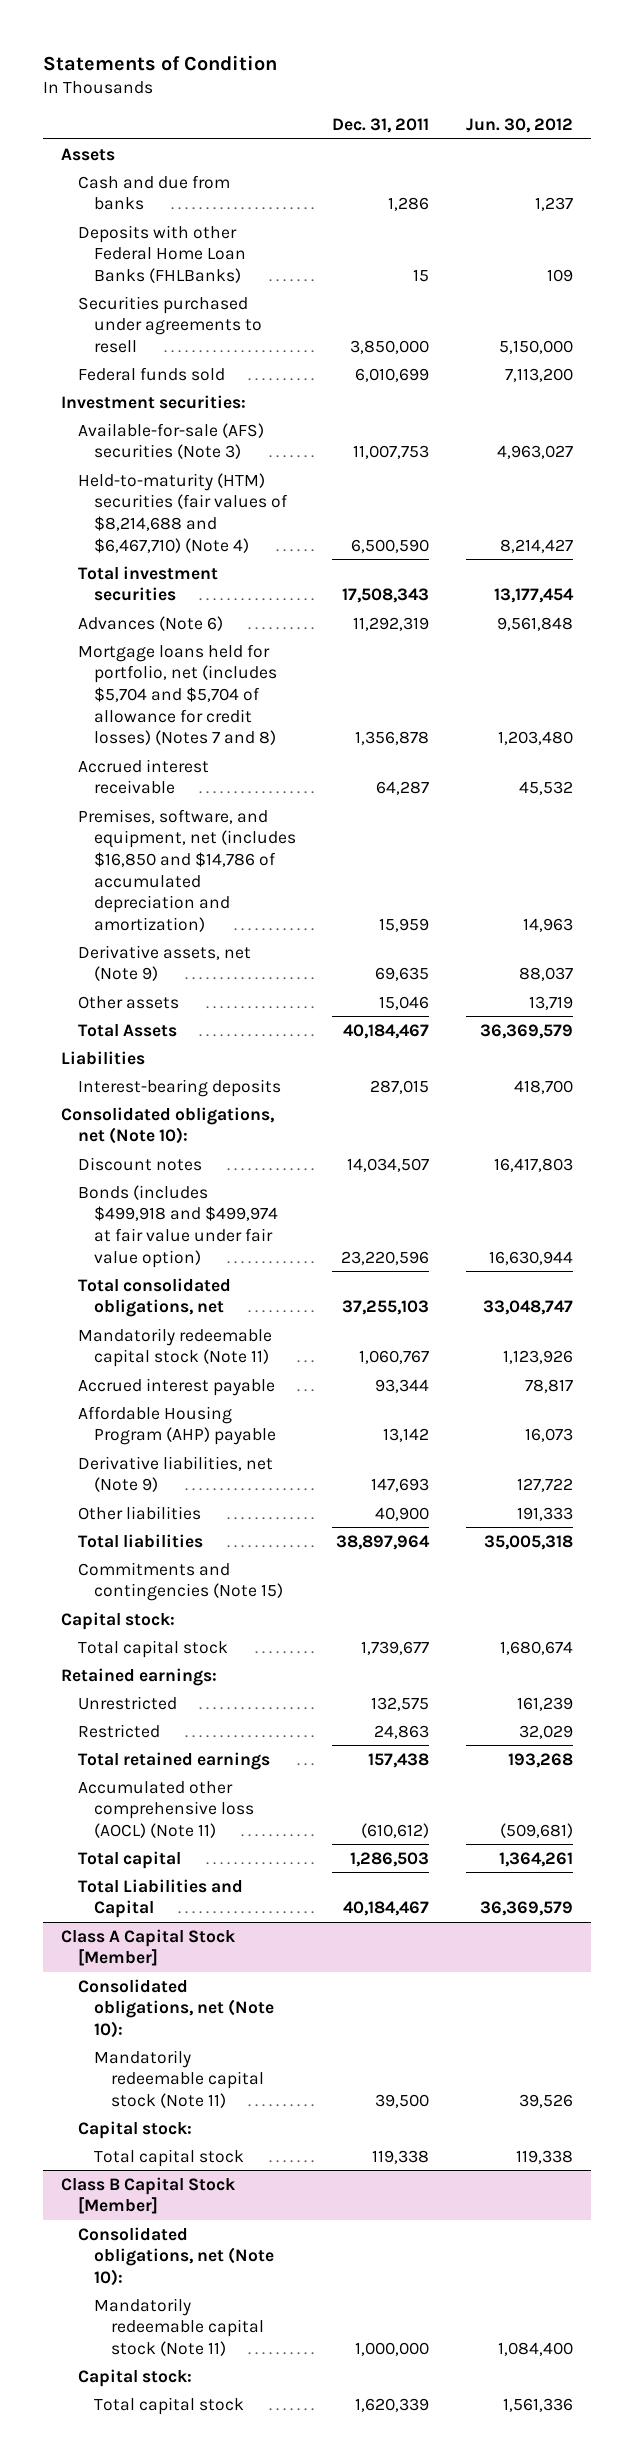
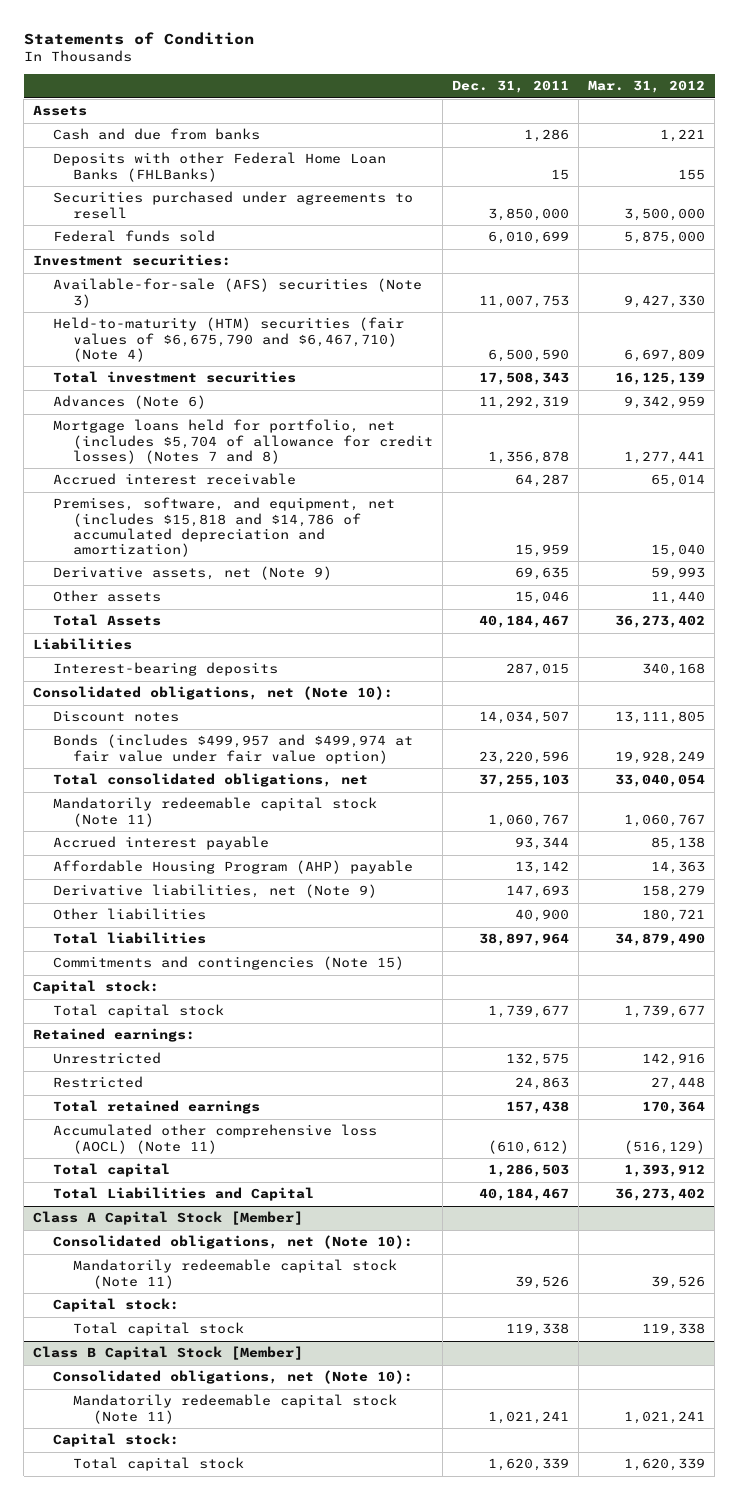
- | Dec. 31, 2011 | Jun. 30, 2012
+ | Dec. 31, 2011 | Mar. 31, 2012
- Held-to-maturity (HTM) securities (fair values of $8,214,688 and $6,467,710) (Note 4) | 6,500,590 | 8,214,427
+ Held-to-maturity (HTM) securities (fair values of $6,675,790 and $6,467,710) (Note 4) | 6,500,590 | 6,697,809
- Mortgage loans held for portfolio, net (includes $5,704 and $5,704 of allowance for credit losses) (Notes 7 and 8) | 1,356,878 | 1,203,480
+ Mortgage loans held for portfolio, net (includes $5,704 of allowance for credit losses) (Notes 7 and 8) | 1,356,878 | 1,277,441
- Premises, software, and equipment, net (includes $16,850 and $14,786 of accumulated depreciation and amortization) | 15,959 | 14,963
+ Premises, software, and equipment, net (includes $15,818 and $14,786 of accumulated depreciation and amortization) | 15,959 | 15,040
- Bonds (includes $499,918 and $499,974 at fair value under fair value option) | 23,220,596 | 16,630,944
+ Bonds (includes $499,957 and $499,974 at fair value under fair value option) | 23,220,596 | 19,928,249
@ Class A Capital Stock [Member]
- Mandatorily redeemable capital stock (Note 11) | 39,500 | 39,526
+ Mandatorily redeemable capital stock (Note 11) | 39,526 | 39,526
@ Class B Capital Stock [Member]
- Mandatorily redeemable capital stock (Note 11) | 1,000,000 | 1,084,400
+ Mandatorily redeemable capital stock (Note 11) | 1,021,241 | 1,021,241

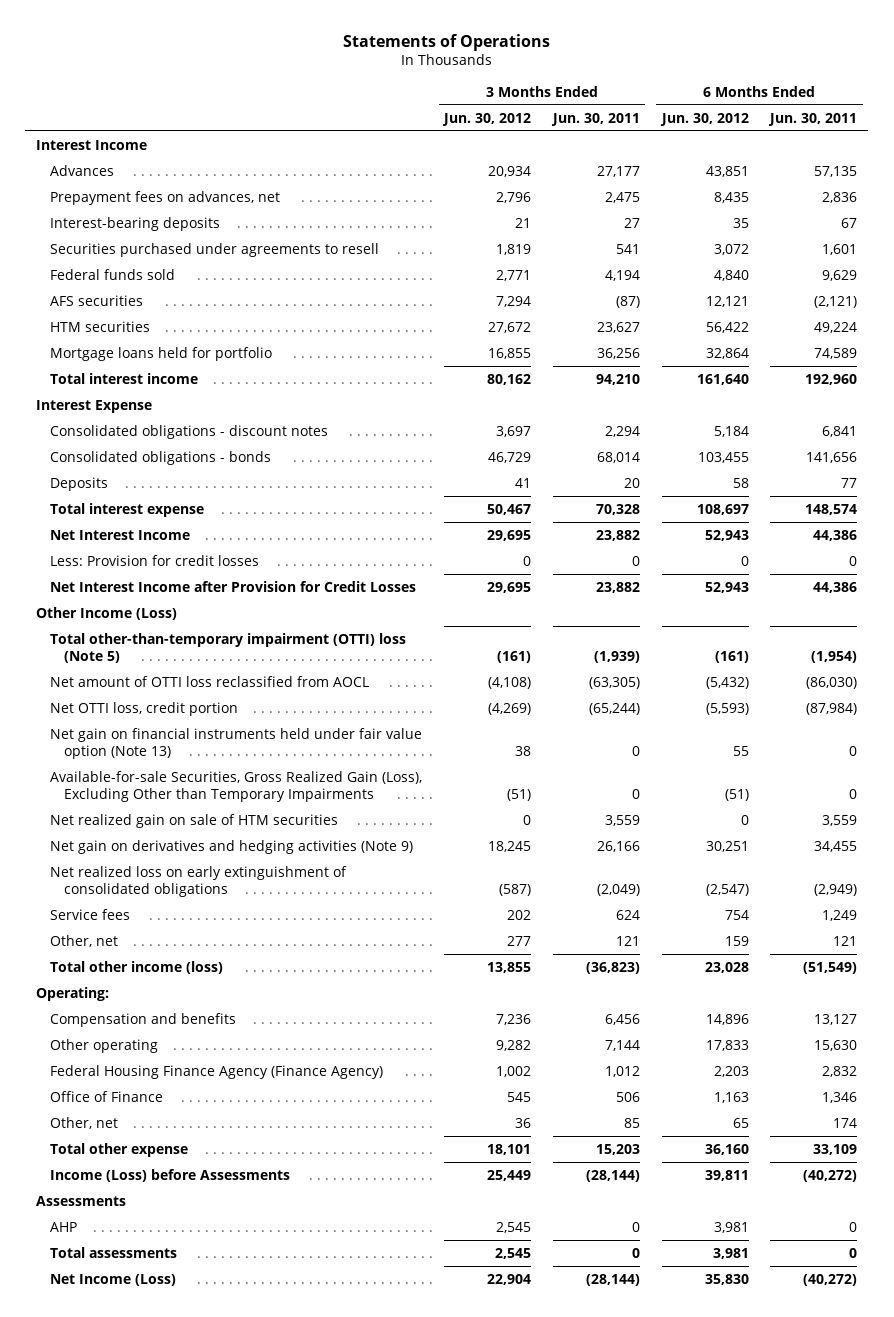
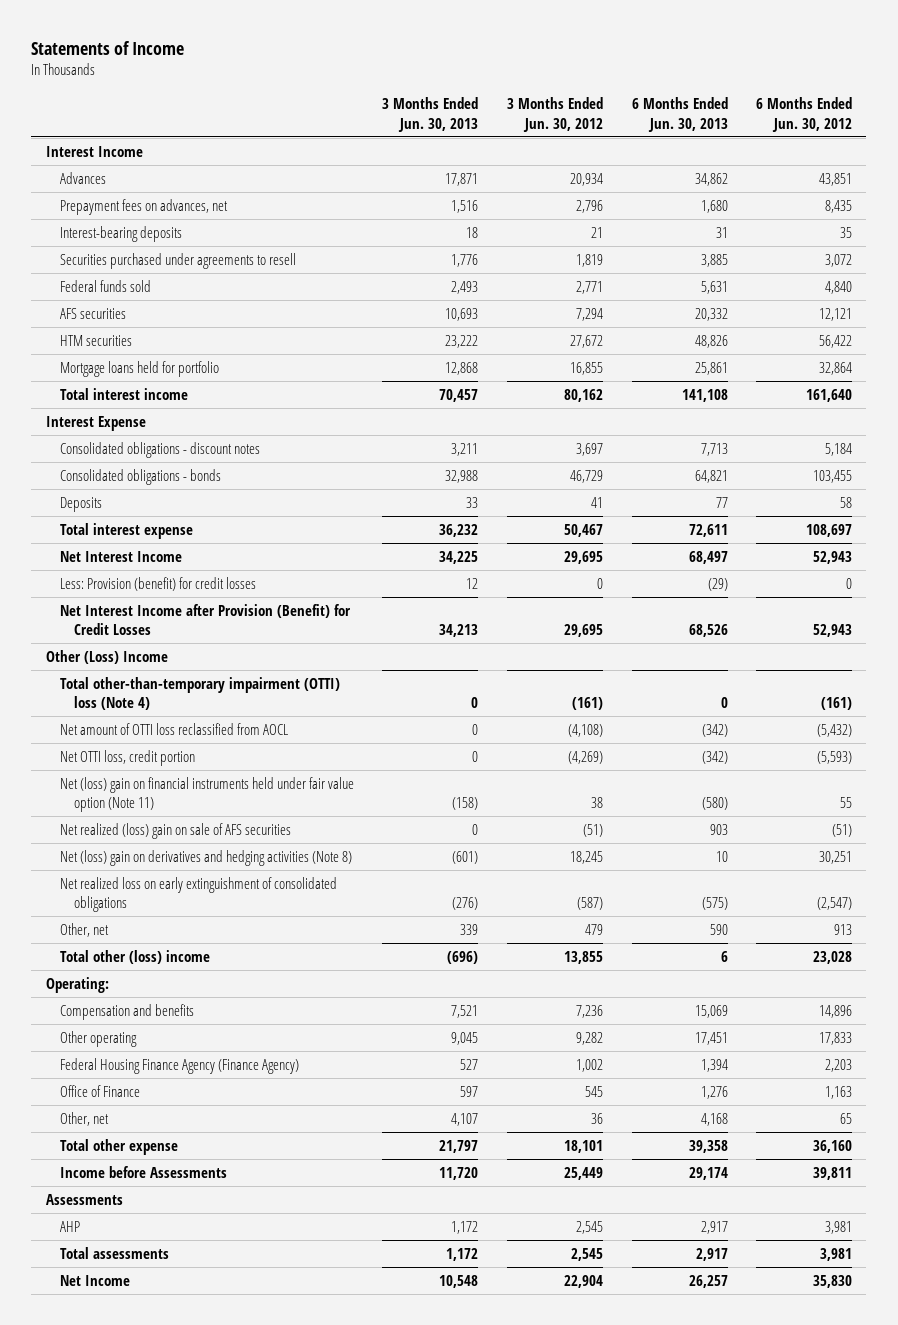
- Statements of Operations
+ Statements of Income
- | 3 Months Ended Jun. 30, 2012 | 3 Months Ended Jun. 30, 2011 | 6 Months Ended Jun. 30, 2012 | 6 Months Ended Jun. 30, 2011
+ | 3 Months Ended Jun. 30, 2013 | 3 Months Ended Jun. 30, 2012 | 6 Months Ended Jun. 30, 2013 | 6 Months Ended Jun. 30, 2012
- Less: Provision for credit losses | 0 | 0 | 0 | 0
- Net Interest Income after Provision for Credit Losses | 29,695 | 23,882 | 52,943 | 44,386
- Other Income (Loss)
- Total other-than-temporary impairment (OTTI) loss (Note 5) | (161) | (1,939) | (161) | (1,954)
+ Less: Provision (benefit) for credit losses | 12 | 0 | (29) | 0
+ Net Interest Income after Provision (Benefit) for Credit Losses | 34,213 | 29,695 | 68,526 | 52,943
+ Other (Loss) Income
+ Total other-than-temporary impairment (OTTI) loss (Note 4) | 0 | (161) | 0 | (161)
- Net gain on financial instruments held under fair value option (Note 13) | 38 | 0 | 55 | 0
- Available-for-sale Securities, Gross Realized Gain (Loss), Excluding Other than Temporary Impairments | (51) | 0 | (51) | 0
- Net realized gain on sale of HTM securities | 0 | 3,559 | 0 | 3,559
- Net gain on derivatives and hedging activities (Note 9) | 18,245 | 26,166 | 30,251 | 34,455
+ Net (loss) gain on financial instruments held under fair value option (Note 11) | (158) | 38 | (580) | 55
+ Net realized (loss) gain on sale of AFS securities | 0 | (51) | 903 | (51)
+ Net (loss) gain on derivatives and hedging activities (Note 8) | (601) | 18,245 | 10 | 30,251
- Service fees | 202 | 624 | 754 | 1,249
- Other, net | 277 | 121 | 159 | 121
- Total other income (loss) | 13,855 | (36,823) | 23,028 | (51,549)
+ Other, net | 339 | 479 | 590 | 913
+ Total other (loss) income | (696) | 13,855 | 6 | 23,028
- Income (Loss) before Assessments | 25,449 | (28,144) | 39,811 | (40,272)
+ Income before Assessments | 11,720 | 25,449 | 29,174 | 39,811
- Net Income (Loss) | 22,904 | (28,144) | 35,830 | (40,272)
+ Net Income | 10,548 | 22,904 | 26,257 | 35,830

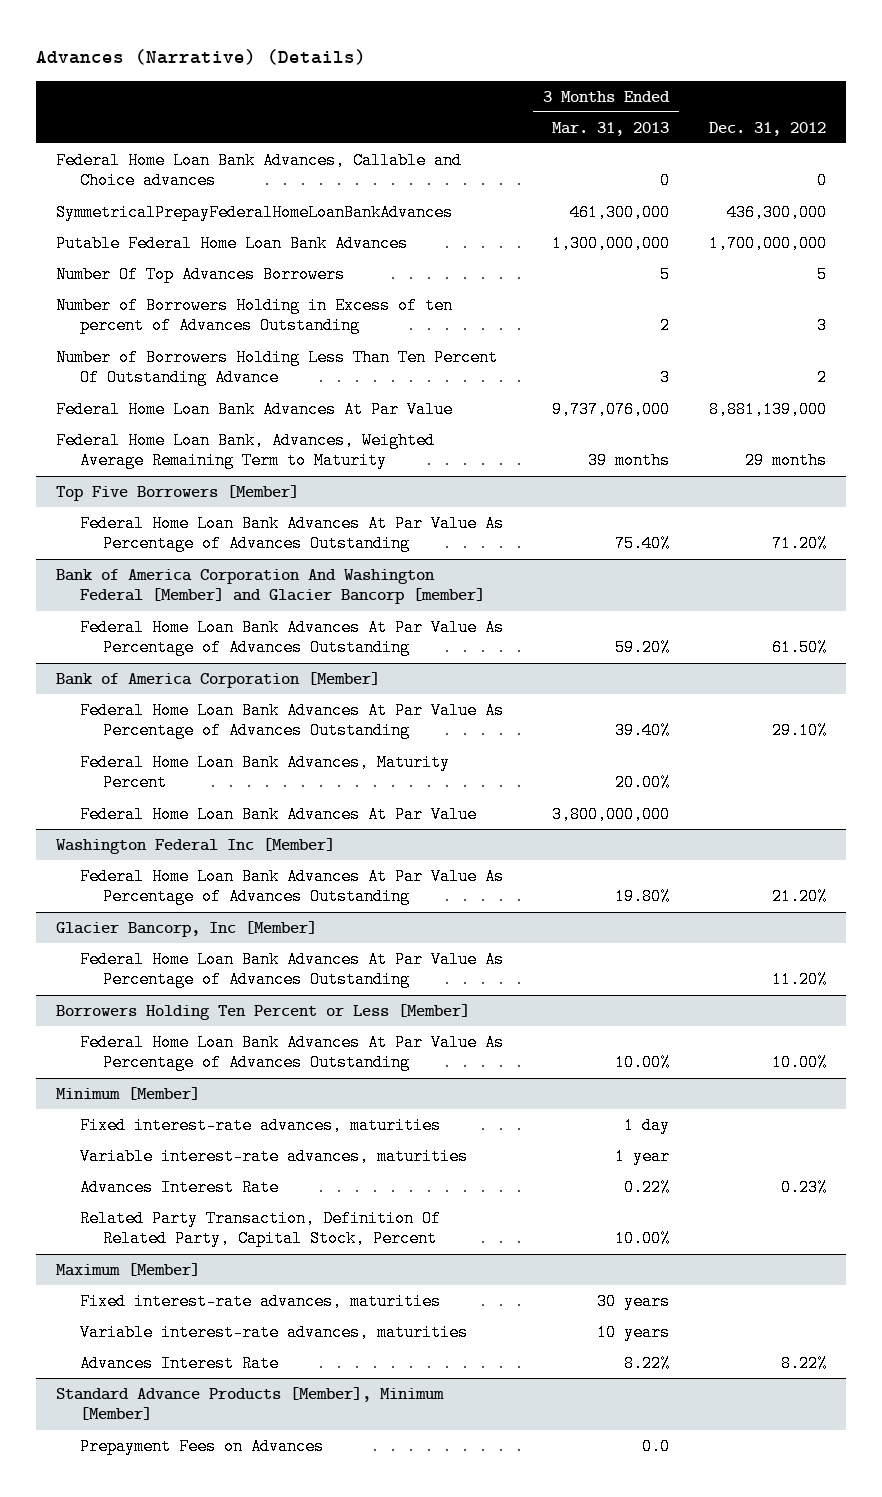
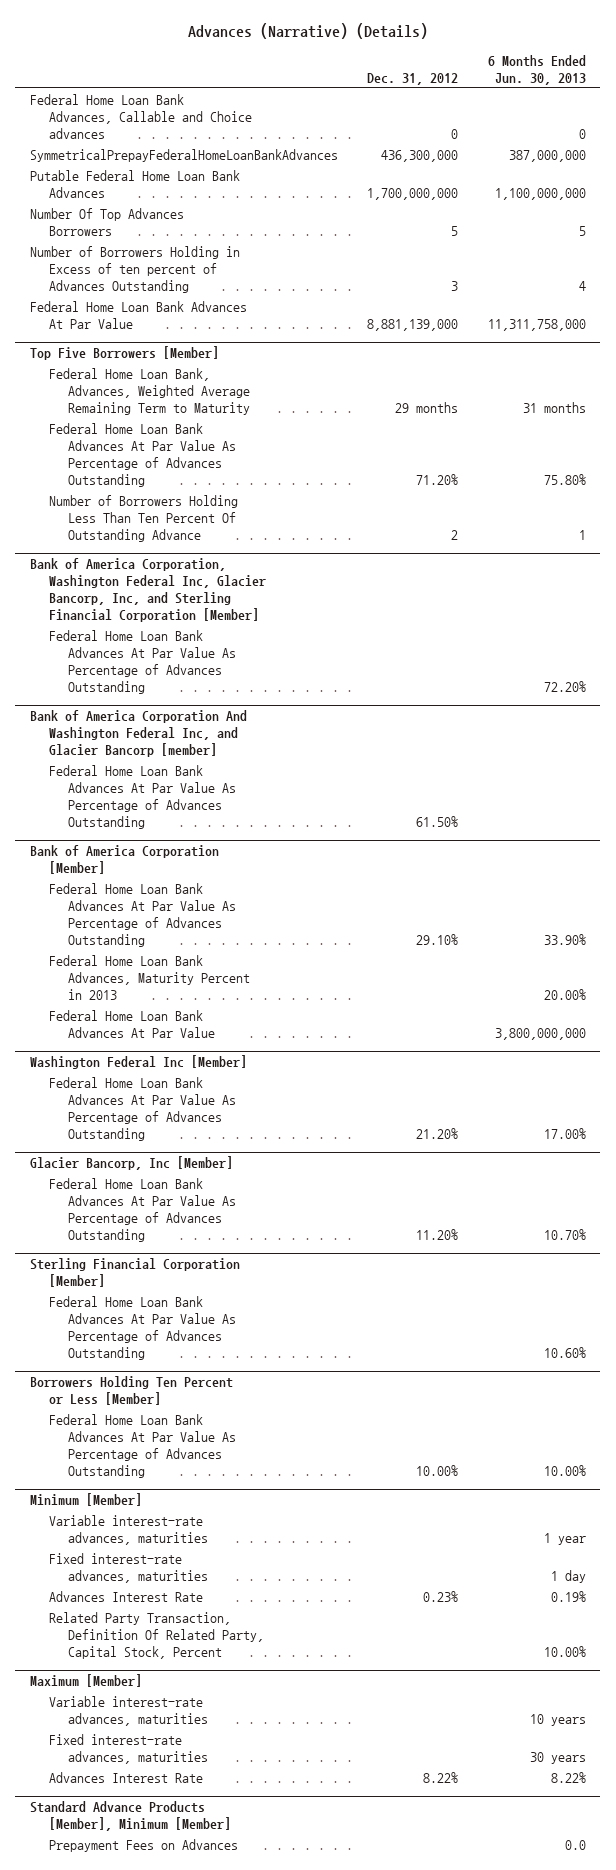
- | 3 Months Ended Mar. 31, 2013 | Dec. 31, 2012
+ | Dec. 31, 2012 | 6 Months Ended Jun. 30, 2013
- Number of Borrowers Holding Less Than Ten Percent Of Outstanding Advance | 3 | 2
- Federal Home Loan Bank, Advances, Weighted Average Remaining Term to Maturity | 39 months | 29 months
@ Top Five Borrowers [Member]
+ Federal Home Loan Bank, Advances, Weighted Average Remaining Term to Maturity | 29 months | 31 months
- Bank of America Corporation And Washington Federal [Member] and Glacier Bancorp [member]
@ Top Five Borrowers [Member]
+ Number of Borrowers Holding Less Than Ten Percent Of Outstanding Advance | 2 | 1
+ Bank of America Corporation, Washington Federal Inc, Glacier Bancorp, Inc, and Sterling Financial Corporation [Member]
+ Federal Home Loan Bank Advances At Par Value As Percentage of Advances Outstanding | | 72.20%
+ Bank of America Corporation And Washington Federal Inc, and Glacier Bancorp [member]
@ Bank of America Corporation [Member]
- Federal Home Loan Bank Advances, Maturity Percent | 20.00% |
+ Federal Home Loan Bank Advances, Maturity Percent in 2013 | | 20.00%
+ Sterling Financial Corporation [Member]
+ Federal Home Loan Bank Advances At Par Value As Percentage of Advances Outstanding | | 10.60%
@ Minimum [Member]
moved down: Fixed interest-rate advances, maturities | | 1 day
@ Maximum [Member]
moved down: Fixed interest-rate advances, maturities | | 30 years

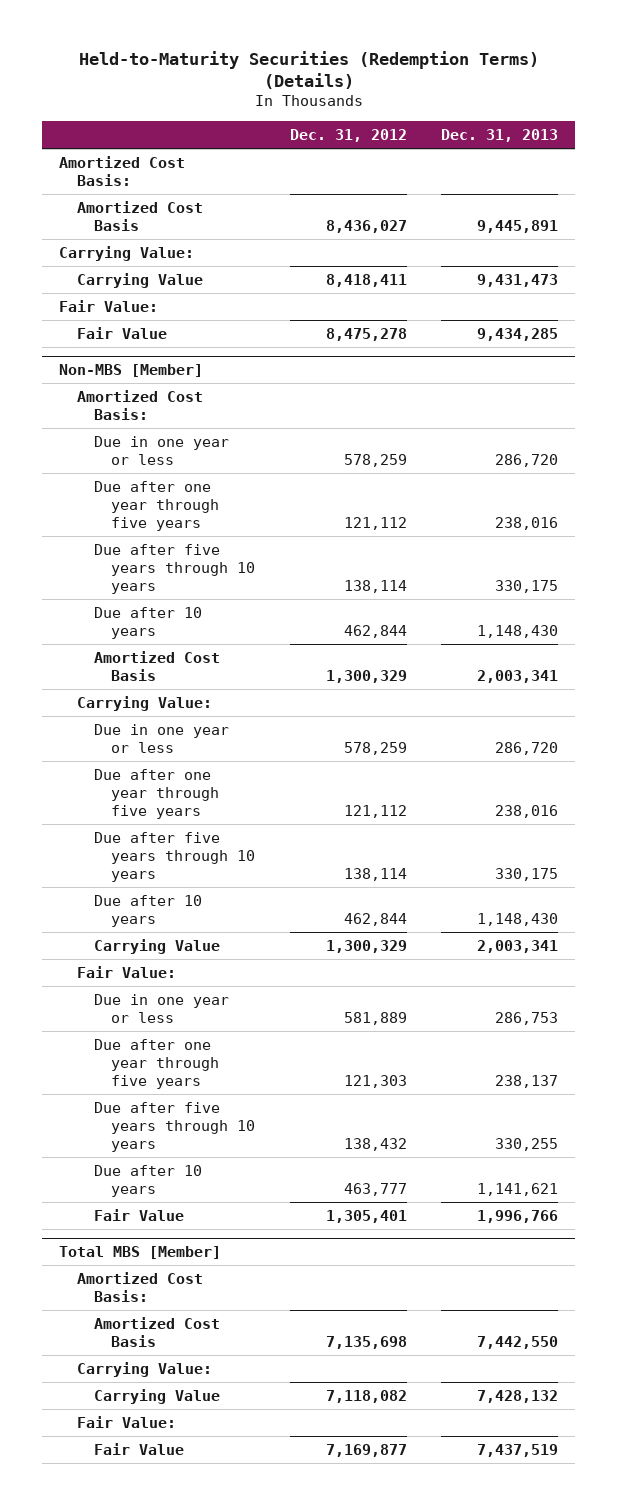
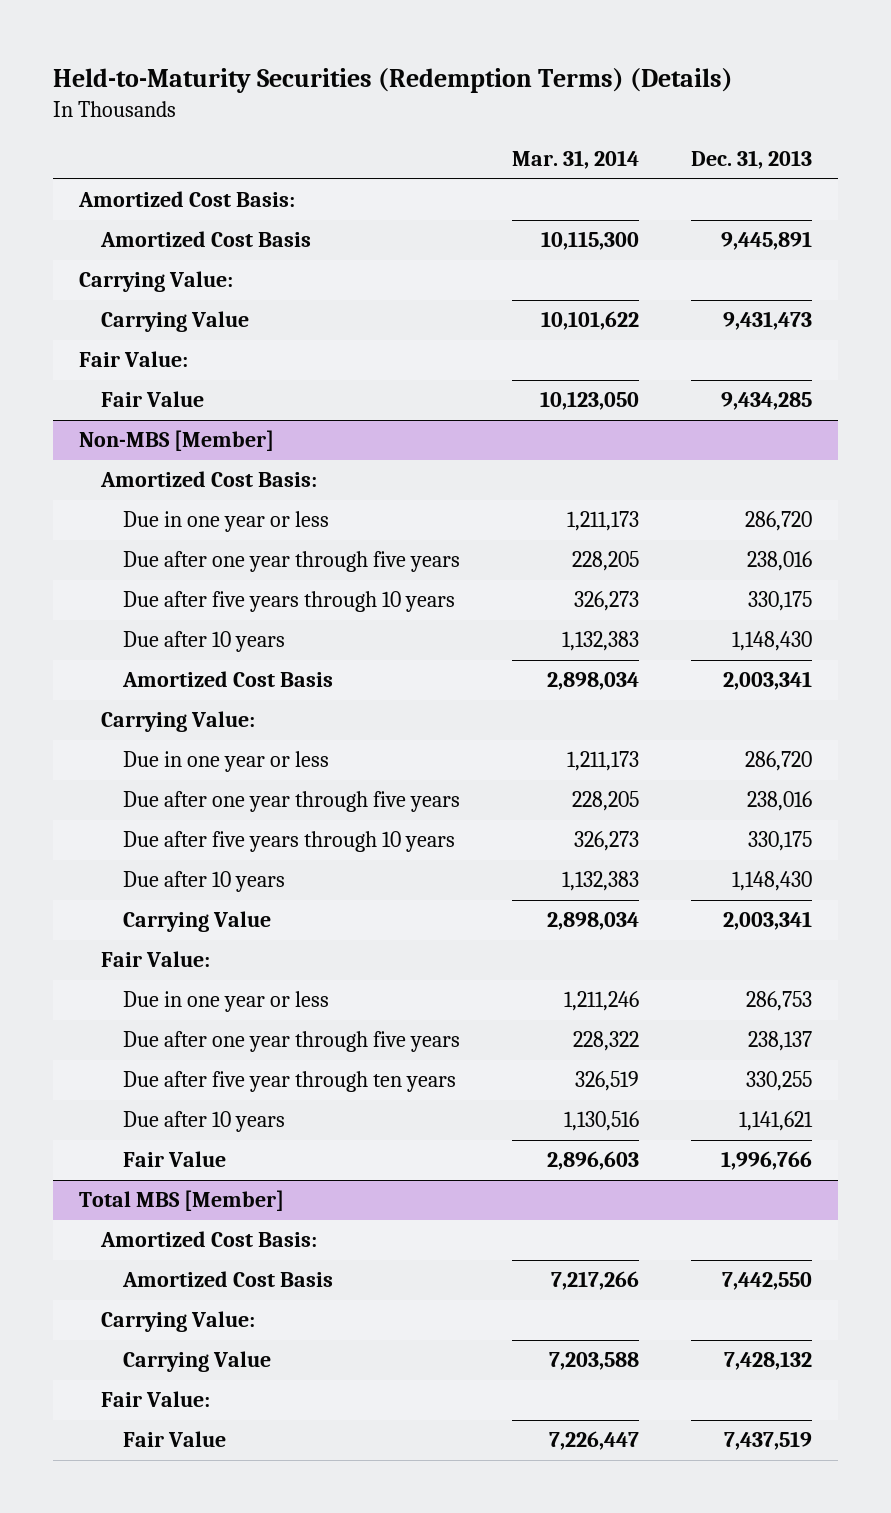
- | Dec. 31, 2012 | Dec. 31, 2013
+ | Mar. 31, 2014 | Dec. 31, 2013
@ Non-MBS [Member]
- Due after five years through 10 years | 138,432 | 330,255
+ Due after five year through ten years | 326,519 | 330,255

